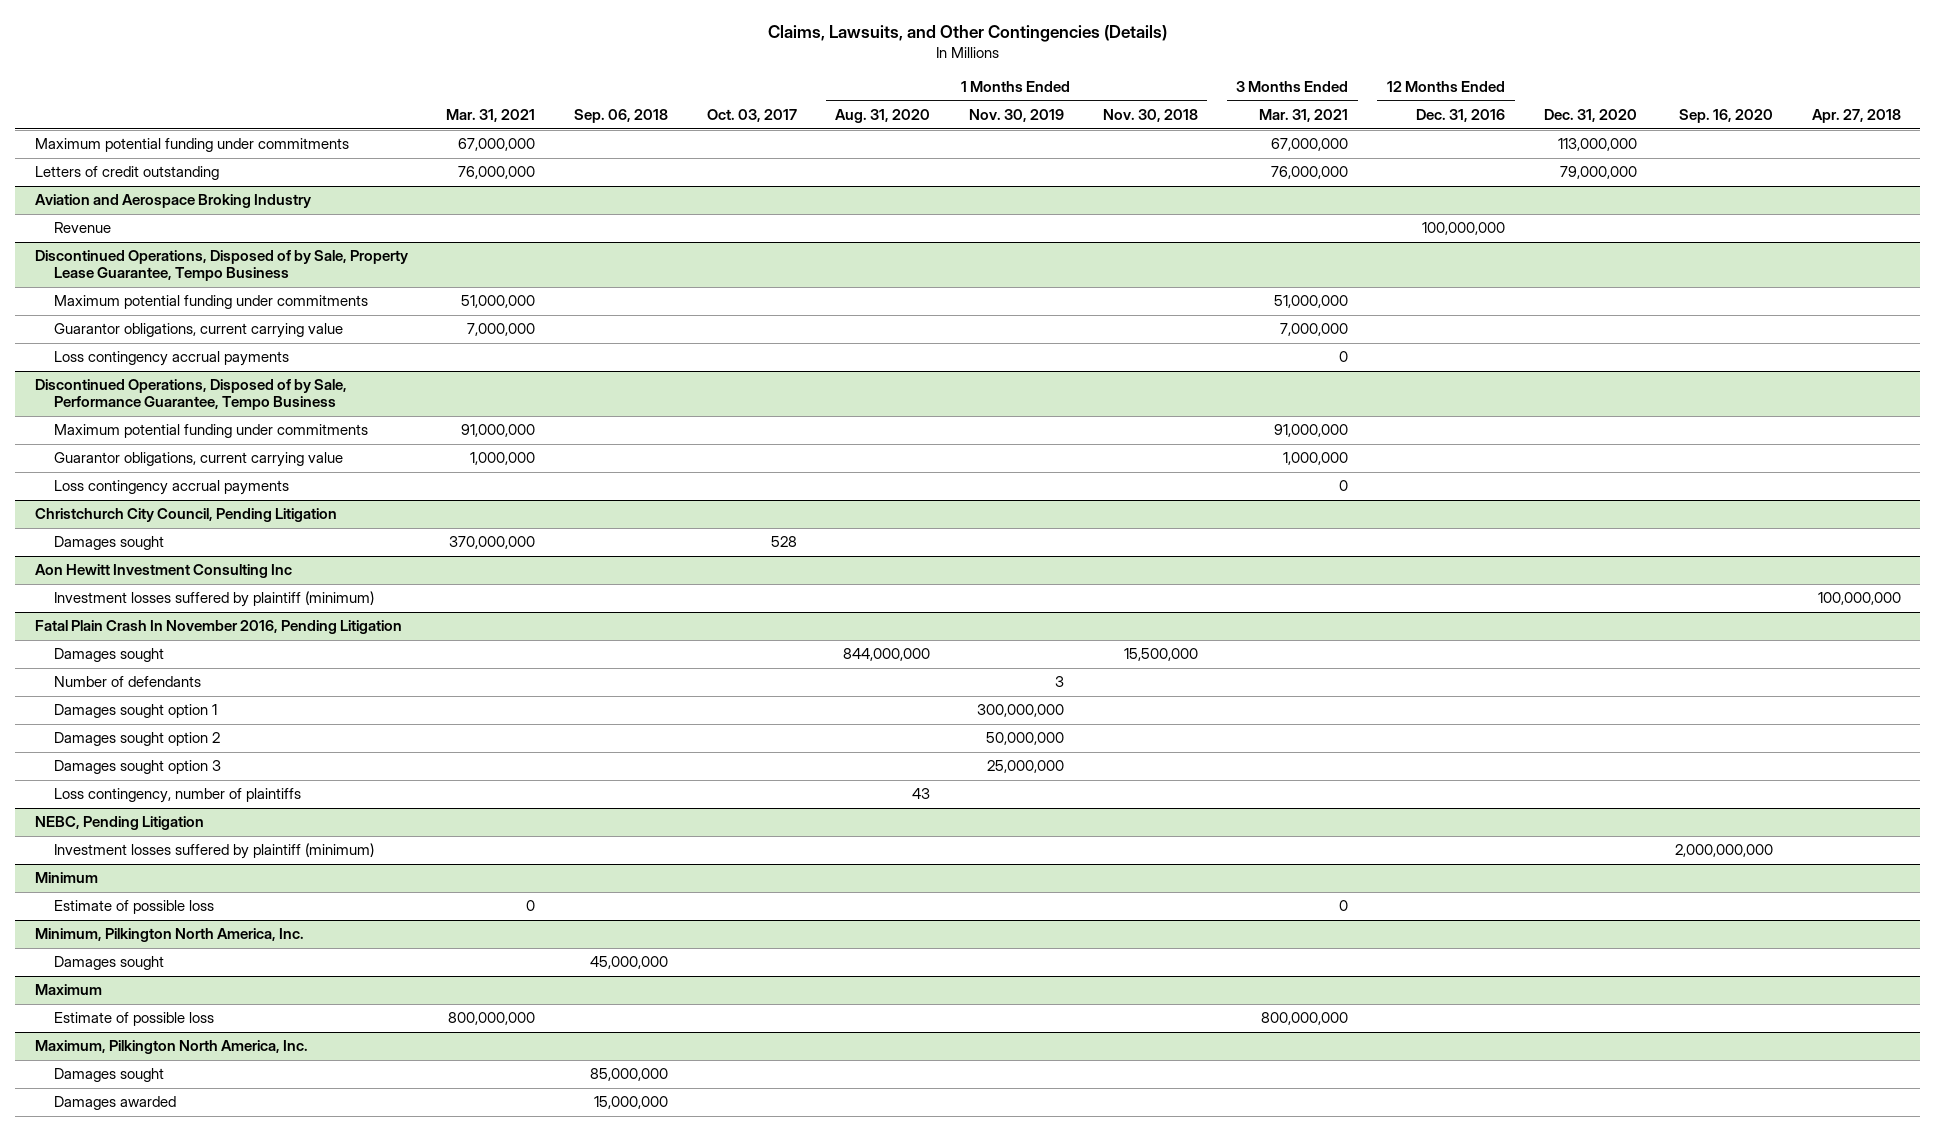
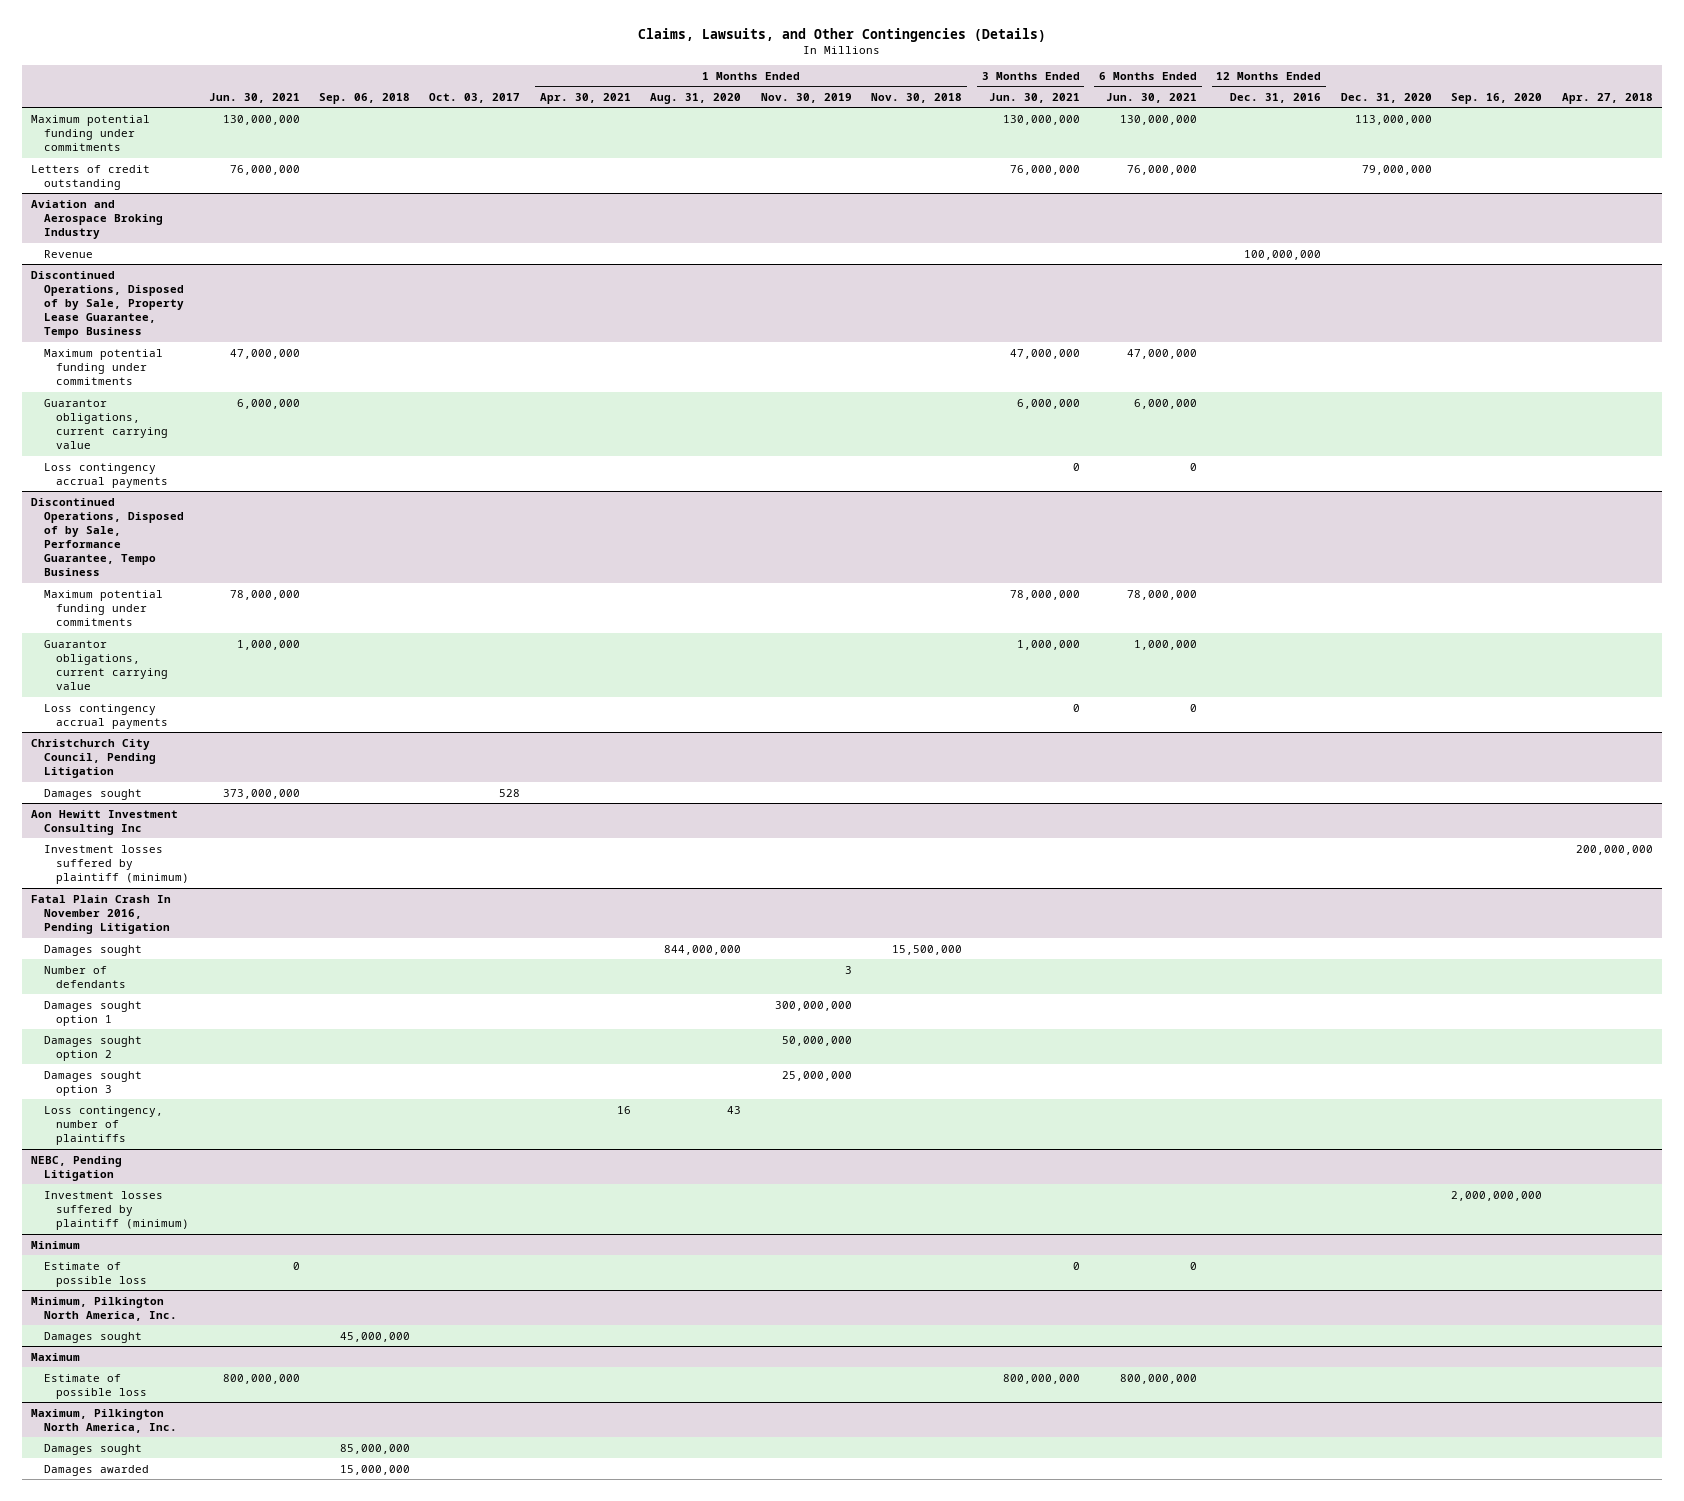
- | Mar. 31, 2021 | Sep. 06, 2018 | Oct. 03, 2017 | 1 Months Ended Aug. 31, 2020 | 1 Months Ended Nov. 30, 2019 | 1 Months Ended Nov. 30, 2018 | 3 Months Ended Mar. 31, 2021 | 12 Months Ended Dec. 31, 2016 | Dec. 31, 2020 | Sep. 16, 2020 | Apr. 27, 2018
+ | Jun. 30, 2021 | Sep. 06, 2018 | Oct. 03, 2017 | 1 Months Ended Apr. 30, 2021 | 1 Months Ended Aug. 31, 2020 | 1 Months Ended Nov. 30, 2019 | 1 Months Ended Nov. 30, 2018 | 3 Months Ended Jun. 30, 2021 | 6 Months Ended Jun. 30, 2021 | 12 Months Ended Dec. 31, 2016 | Dec. 31, 2020 | Sep. 16, 2020 | Apr. 27, 2018
@ Aon Hewitt Investment Consulting Inc
- Investment losses suffered by plaintiff (minimum) | | | | | | | | | | | 100,000,000
+ Investment losses suffered by plaintiff (minimum) | | | | | | | | | | | | | 200,000,000

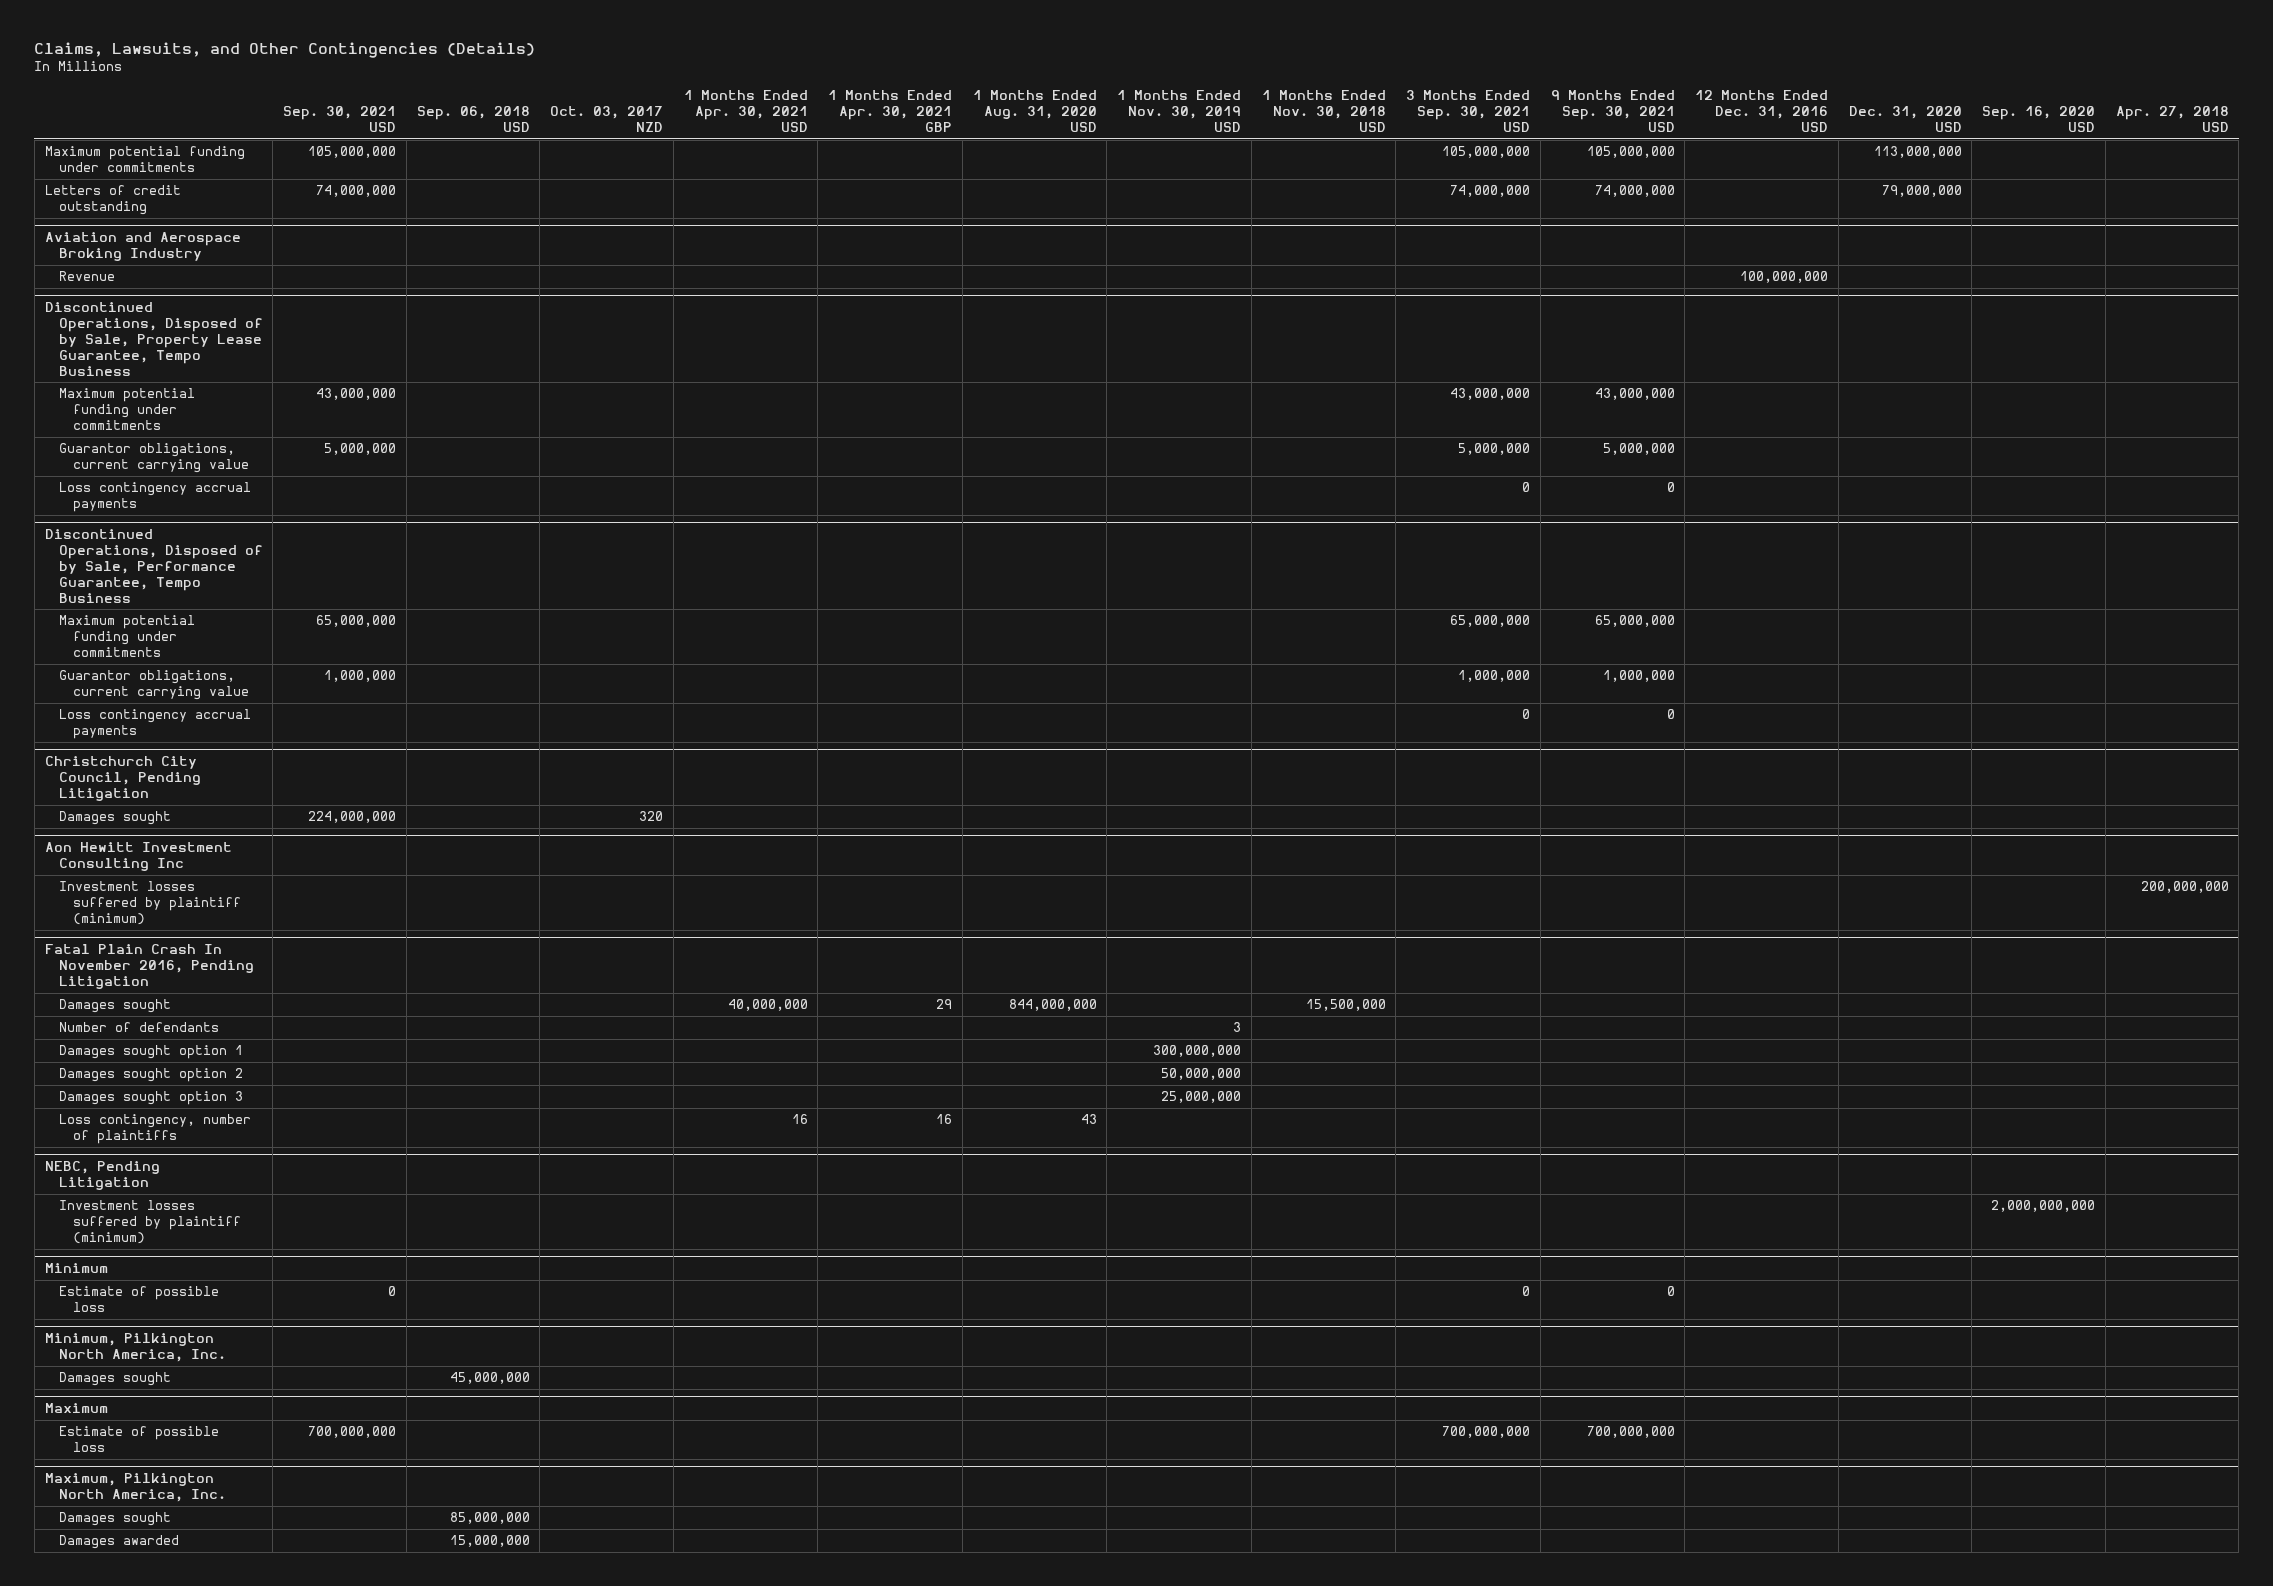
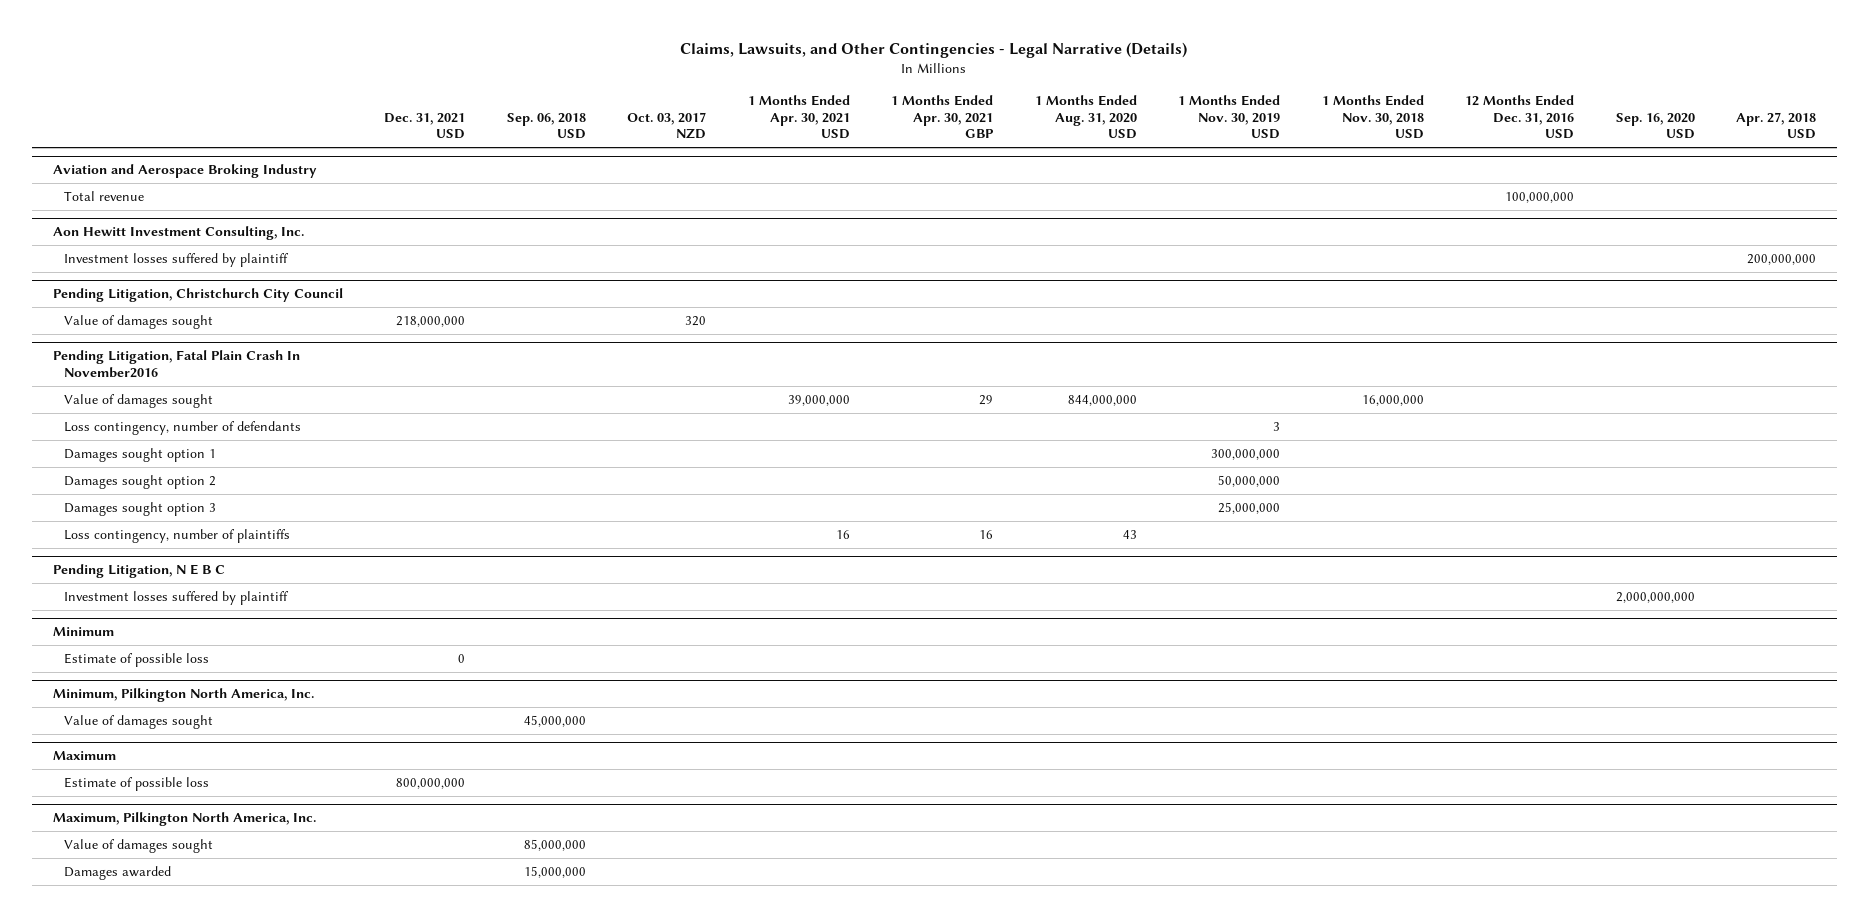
- Claims, Lawsuits, and Other Contingencies (Details)
+ Claims, Lawsuits, and Other Contingencies - Legal Narrative (Details)
- | Sep. 30, 2021 USD | Sep. 06, 2018 USD | Oct. 03, 2017 NZD | 1 Months Ended Apr. 30, 2021 USD | 1 Months Ended Apr. 30, 2021 GBP | 1 Months Ended Aug. 31, 2020 USD | 1 Months Ended Nov. 30, 2019 USD | 1 Months Ended Nov. 30, 2018 USD | 3 Months Ended Sep. 30, 2021 USD | 9 Months Ended Sep. 30, 2021 USD | 12 Months Ended Dec. 31, 2016 USD | Dec. 31, 2020 USD | Sep. 16, 2020 USD | Apr. 27, 2018 USD
+ | Dec. 31, 2021 USD | Sep. 06, 2018 USD | Oct. 03, 2017 NZD | 1 Months Ended Apr. 30, 2021 USD | 1 Months Ended Apr. 30, 2021 GBP | 1 Months Ended Aug. 31, 2020 USD | 1 Months Ended Nov. 30, 2019 USD | 1 Months Ended Nov. 30, 2018 USD | 12 Months Ended Dec. 31, 2016 USD | Sep. 16, 2020 USD | Apr. 27, 2018 USD
- Maximum potential funding under commitments | 105,000,000 | | | | | | | | 105,000,000 | 105,000,000 | | 113,000,000 | |
- Letters of credit outstanding | 74,000,000 | | | | | | | | 74,000,000 | 74,000,000 | | 79,000,000 | |
@ Aviation and Aerospace Broking Industry
- Revenue | | | | | | | | | | | 100,000,000 | | |
- Discontinued Operations, Disposed of by Sale, Property Lease Guarantee, Tempo Business
- Maximum potential funding under commitments | 43,000,000 | | | | | | | | 43,000,000 | 43,000,000 | | | |
- Guarantor obligations, current carrying value | 5,000,000 | | | | | | | | 5,000,000 | 5,000,000 | | | |
- Loss contingency accrual payments | | | | | | | | | 0 | 0 | | | |
- Discontinued Operations, Disposed of by Sale, Performance Guarantee, Tempo Business
- Maximum potential funding under commitments | 65,000,000 | | | | | | | | 65,000,000 | 65,000,000 | | | |
- Guarantor obligations, current carrying value | 1,000,000 | | | | | | | | 1,000,000 | 1,000,000 | | | |
- Loss contingency accrual payments | | | | | | | | | 0 | 0 | | | |
- Christchurch City Council, Pending Litigation
- Damages sought | 224,000,000 | | 320 | | | | | | | | | | |
- Aon Hewitt Investment Consulting Inc
- Investment losses suffered by plaintiff (minimum) | | | | | | | | | | | | | | 200,000,000
- Fatal Plain Crash In November 2016, Pending Litigation
- Damages sought | | | | 40,000,000 | 29 | 844,000,000 | | 15,500,000 | | | | | |
- Number of defendants | | | | | | | 3 | | | | | | |
@ Aviation and Aerospace Broking Industry
+ Total revenue | | | | | | | | | 100,000,000 | |
+ Aon Hewitt Investment Consulting, Inc.
+ Investment losses suffered by plaintiff | | | | | | | | | | | 200,000,000
+ Pending Litigation, Christchurch City Council
+ Value of damages sought | 218,000,000 | | 320 | | | | | | | |
+ Pending Litigation, Fatal Plain Crash In November2016
+ Value of damages sought | | | | 39,000,000 | 29 | 844,000,000 | | 16,000,000 | | |
+ Loss contingency, number of defendants | | | | | | | 3 | | | |
- NEBC, Pending Litigation
- Investment losses suffered by plaintiff (minimum) | | | | | | | | | | | | | 2,000,000,000 |
+ Pending Litigation, N E B C
+ Investment losses suffered by plaintiff | | | | | | | | | | 2,000,000,000 |
@ Minimum, Pilkington North America, Inc.
- Damages sought | | 45,000,000 | | | | | | | | | | | |
+ Value of damages sought | | 45,000,000 | | | | | | | | |
@ Maximum, Pilkington North America, Inc.
- Damages sought | | 85,000,000 | | | | | | | | | | | |
+ Value of damages sought | | 85,000,000 | | | | | | | | |

